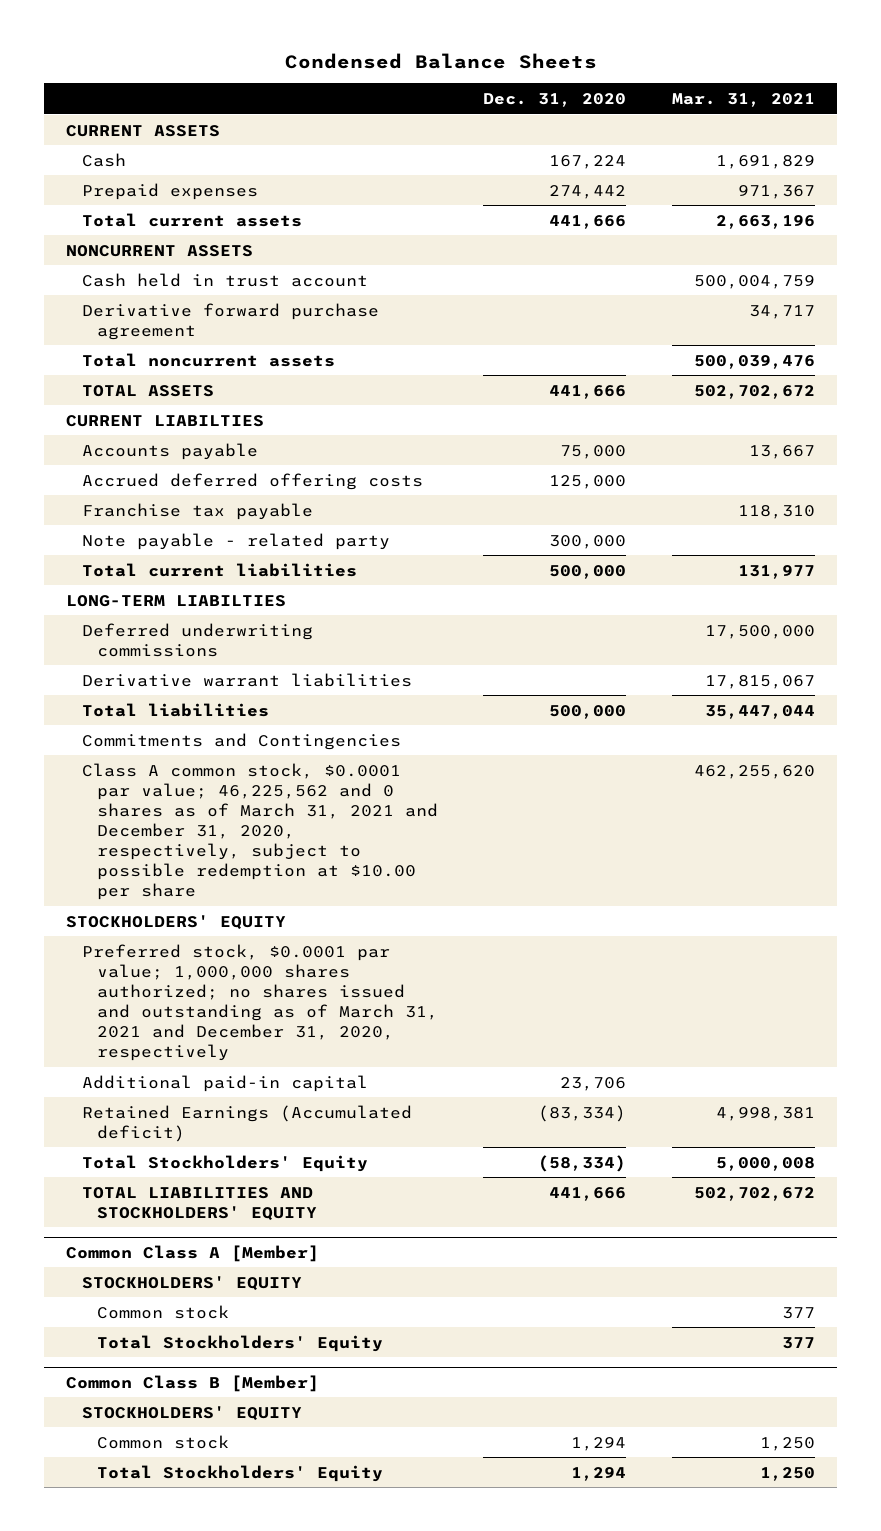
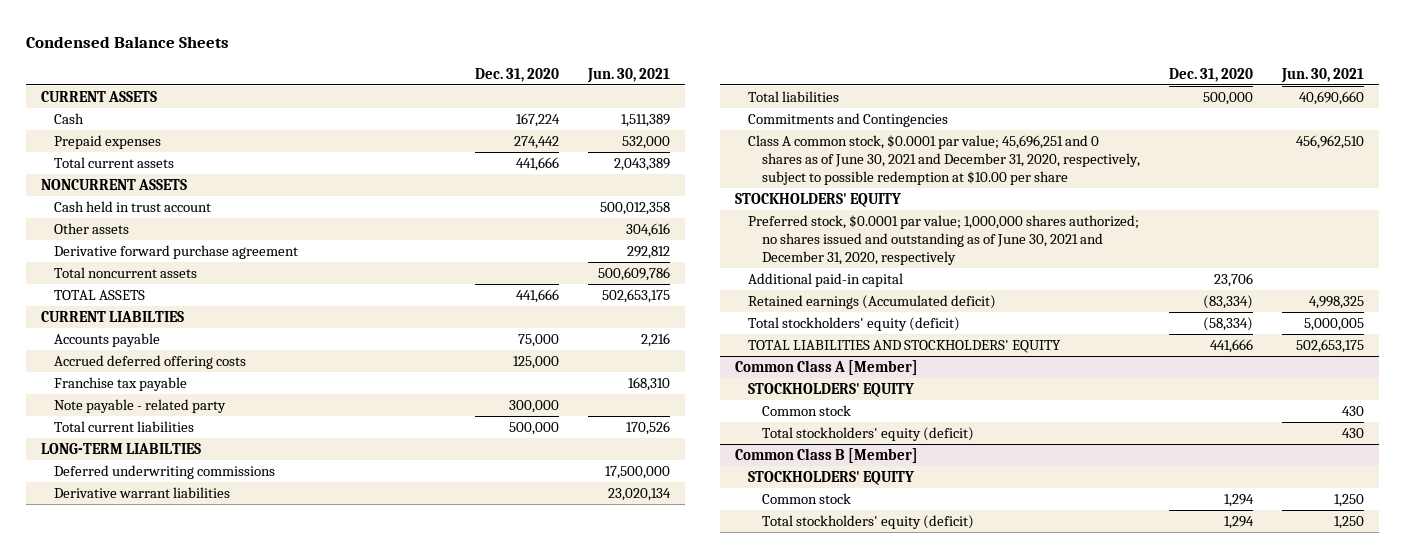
- | Dec. 31, 2020 | Mar. 31, 2021
+ | Dec. 31, 2020 | Jun. 30, 2021
+ Other assets | | 304,616
- Class A common stock, $0.0001 par value; 46,225,562 and 0 shares as of March 31, 2021 and December 31, 2020, respectively, subject to possible redemption at $10.00 per share | | 462,255,620
+ Class A common stock, $0.0001 par value; 45,696,251 and 0 shares as of June 30, 2021 and December 31, 2020, respectively, subject to possible redemption at $10.00 per share | | 456,962,510
- Preferred stock, $0.0001 par value; 1,000,000 shares authorized; no shares issued and outstanding as of March 31, 2021 and December 31, 2020, respectively
+ Preferred stock, $0.0001 par value; 1,000,000 shares authorized; no shares issued and outstanding as of June 30, 2021 and December 31, 2020, respectively
- Retained Earnings (Accumulated deficit) | (83,334) | 4,998,381
- Total Stockholders' Equity | (58,334) | 5,000,008
+ Retained earnings (Accumulated deficit) | (83,334) | 4,998,325
+ Total stockholders' equity (deficit) | (58,334) | 5,000,005
@ Common Class A [Member]
- Total Stockholders' Equity | | 377
+ Total stockholders' equity (deficit) | | 430
@ Common Class B [Member]
- Total Stockholders' Equity | 1,294 | 1,250
+ Total stockholders' equity (deficit) | 1,294 | 1,250

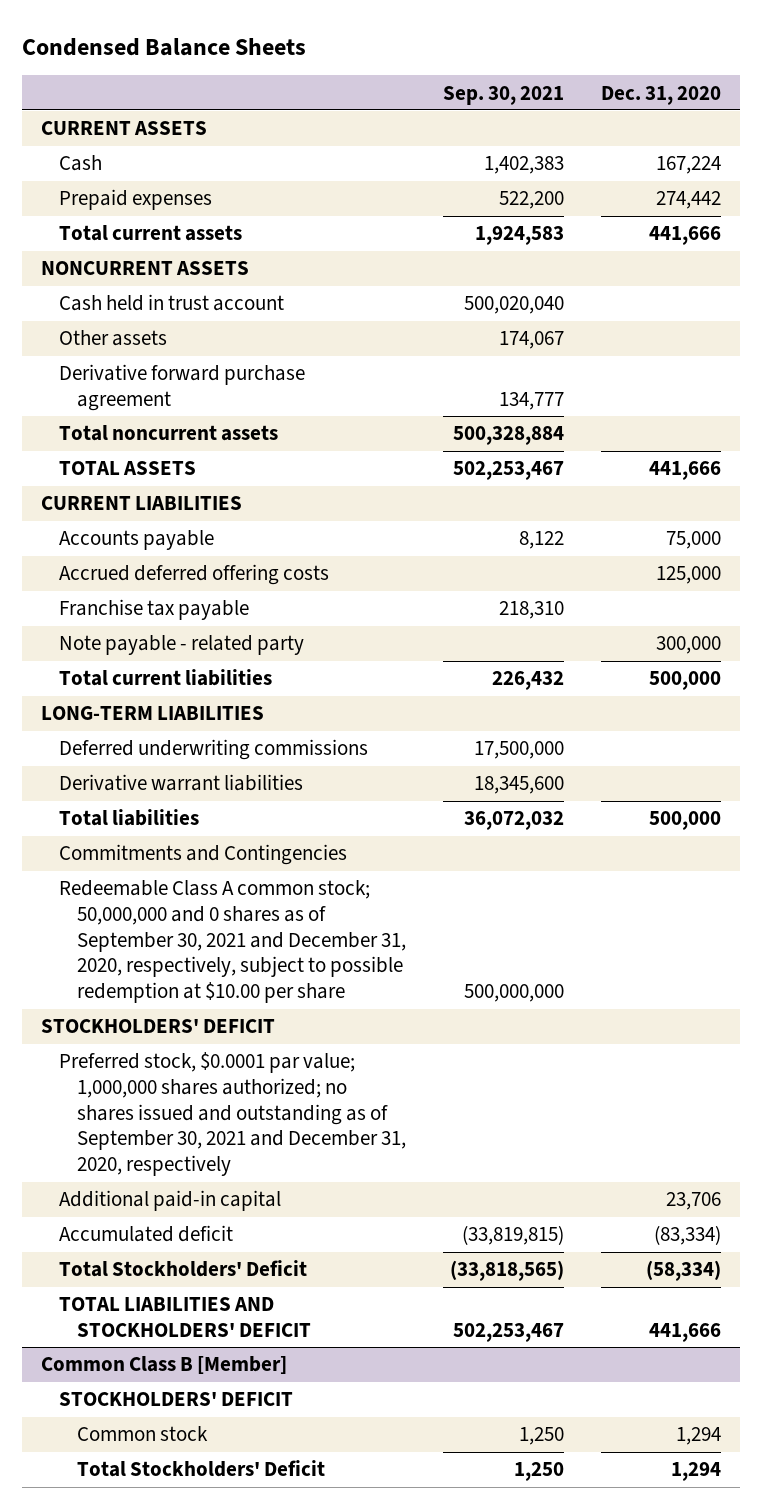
- | Dec. 31, 2020 | Jun. 30, 2021
+ | Sep. 30, 2021 | Dec. 31, 2020
- CURRENT LIABILTIES
+ CURRENT LIABILITIES
- LONG-TERM LIABILTIES
+ LONG-TERM LIABILITIES
- Class A common stock, $0.0001 par value; 45,696,251 and 0 shares as of June 30, 2021 and December 31, 2020, respectively, subject to possible redemption at $10.00 per share | | 456,962,510
- STOCKHOLDERS' EQUITY
- Preferred stock, $0.0001 par value; 1,000,000 shares authorized; no shares issued and outstanding as of June 30, 2021 and December 31, 2020, respectively
+ Redeemable Class A common stock; 50,000,000 and 0 shares as of September 30, 2021 and December 31, 2020, respectively, subject to possible redemption at $10.00 per share | 500,000,000 |
+ STOCKHOLDERS' DEFICIT
+ Preferred stock, $0.0001 par value; 1,000,000 shares authorized; no shares issued and outstanding as of September 30, 2021 and December 31, 2020, respectively
- Retained earnings (Accumulated deficit) | (83,334) | 4,998,325
- Total stockholders' equity (deficit) | (58,334) | 5,000,005
- TOTAL LIABILITIES AND STOCKHOLDERS' EQUITY | 441,666 | 502,653,175
- Common Class A [Member]
- STOCKHOLDERS' EQUITY
- Common stock | | 430
- Total stockholders' equity (deficit) | | 430
+ Accumulated deficit | (33,819,815) | (83,334)
+ Total Stockholders' Deficit | (33,818,565) | (58,334)
+ TOTAL LIABILITIES AND STOCKHOLDERS' DEFICIT | 502,253,467 | 441,666
@ Common Class B [Member]
- STOCKHOLDERS' EQUITY
+ STOCKHOLDERS' DEFICIT
- Total stockholders' equity (deficit) | 1,294 | 1,250
+ Total Stockholders' Deficit | 1,250 | 1,294

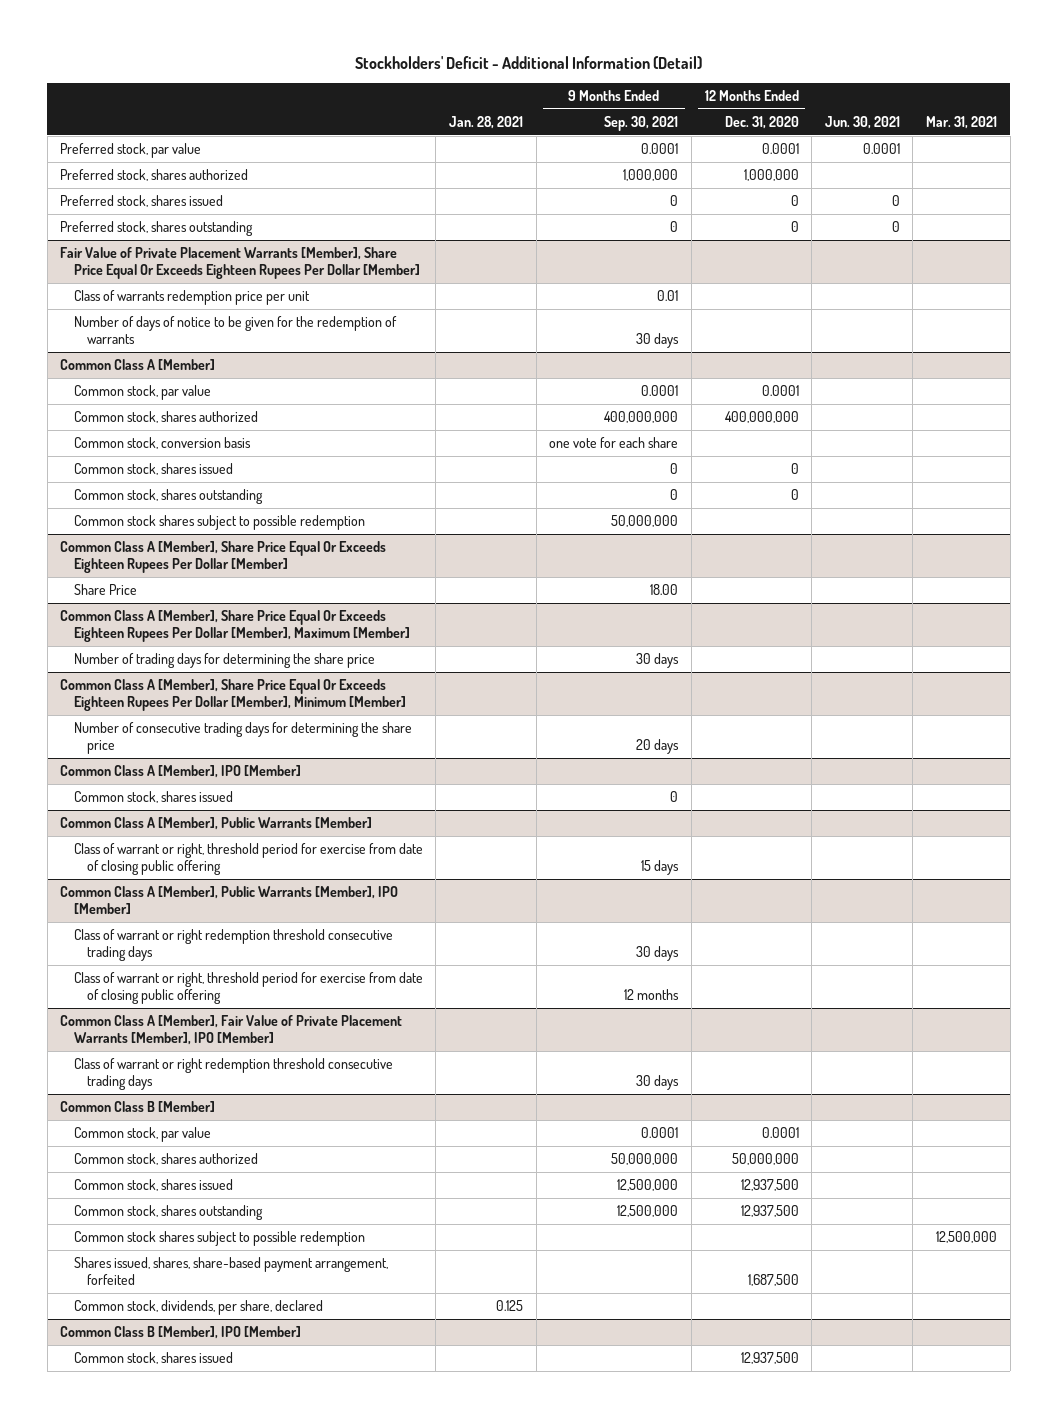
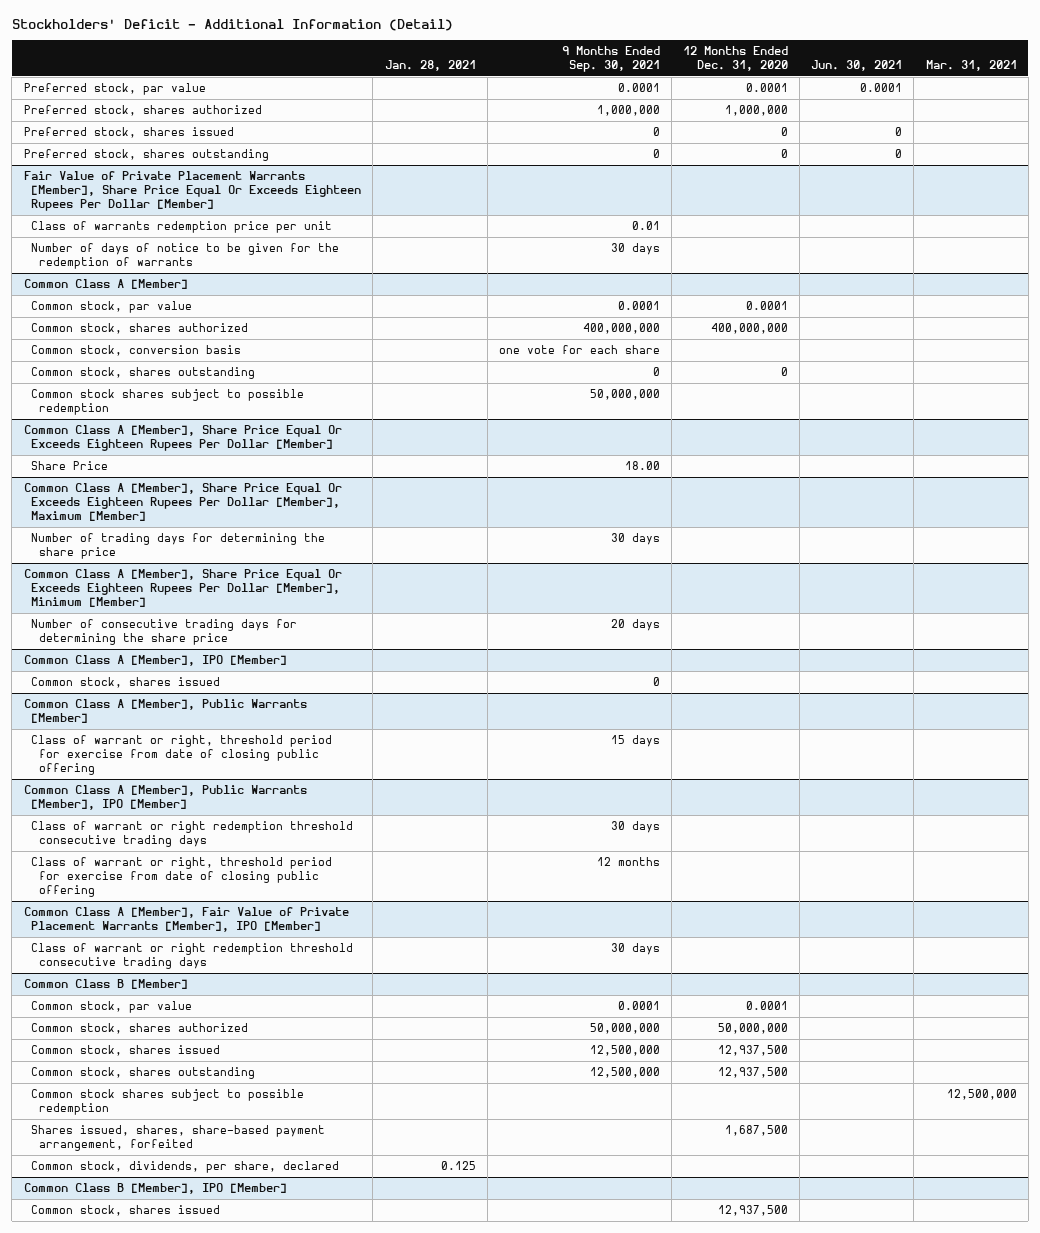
@ Common Class A [Member]
- Common stock, shares issued | | 0 | 0 | |

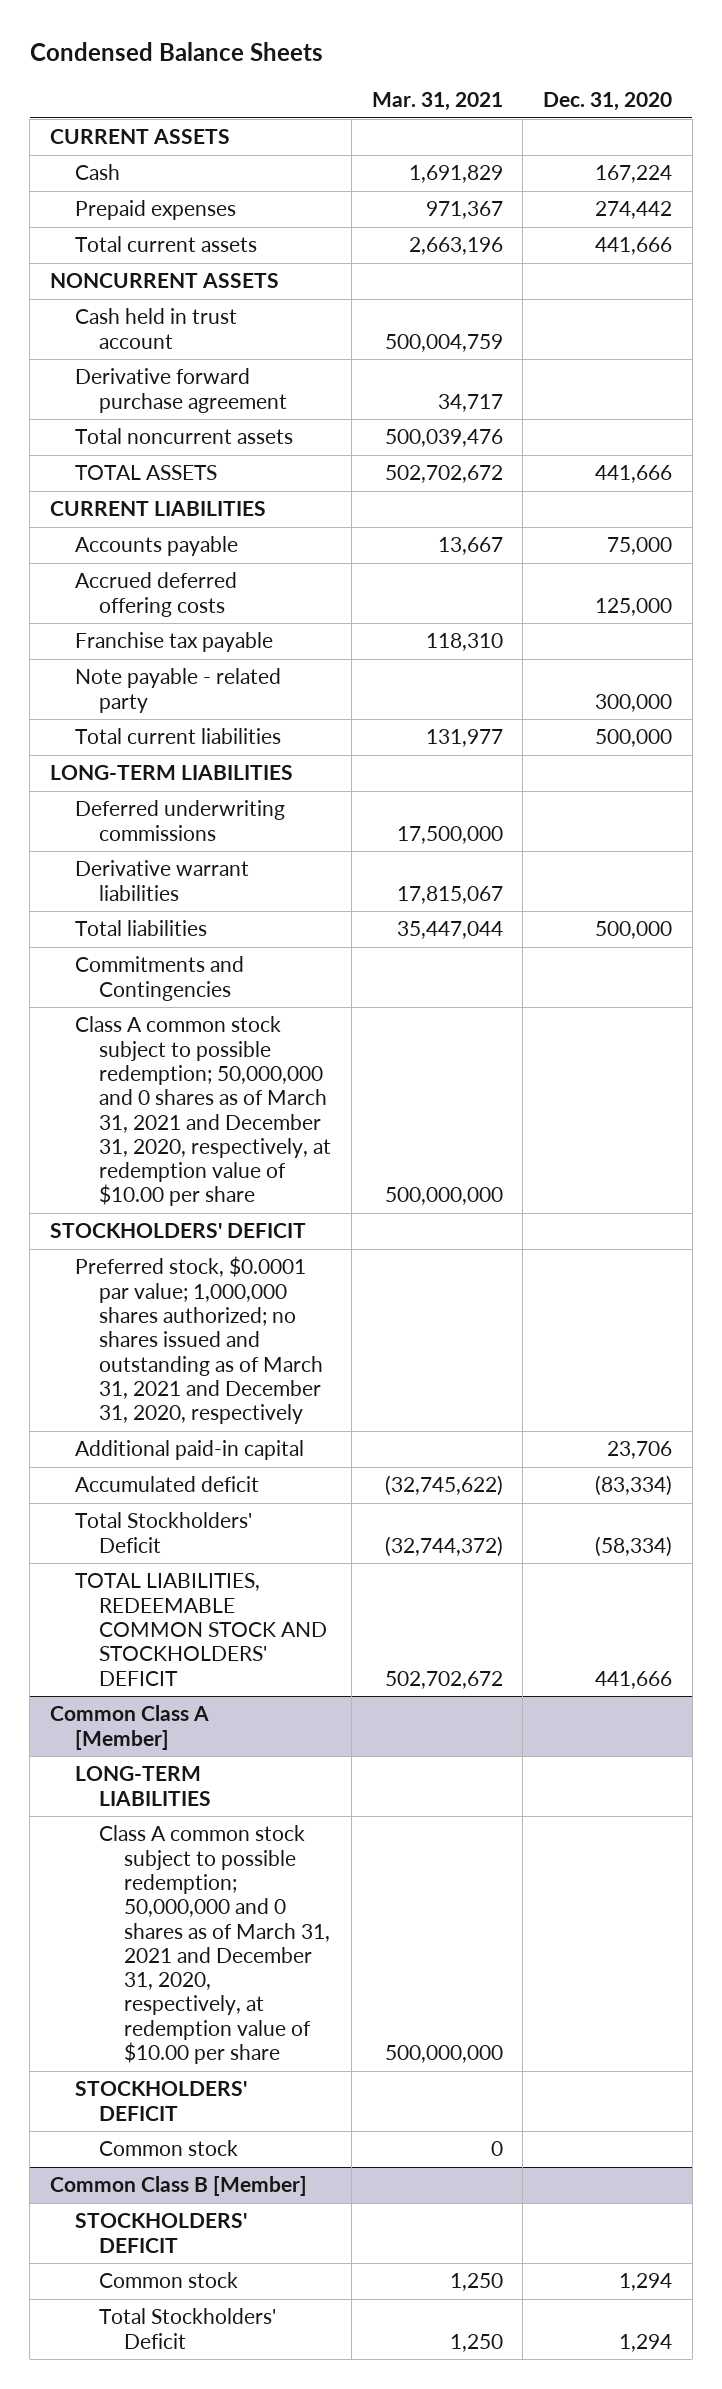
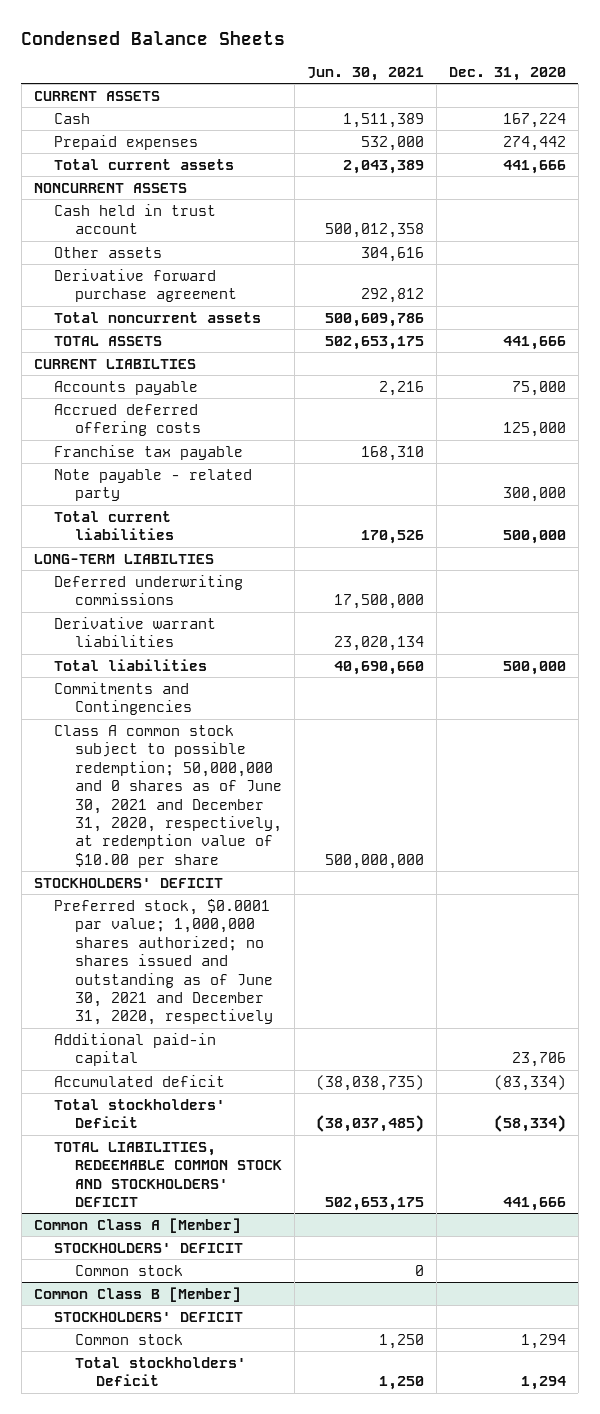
- | Mar. 31, 2021 | Dec. 31, 2020
+ | Jun. 30, 2021 | Dec. 31, 2020
+ Other assets | 304,616 |
- CURRENT LIABILITIES
+ CURRENT LIABILTIES
- LONG-TERM LIABILITIES
+ LONG-TERM LIABILTIES
- Class A common stock subject to possible redemption; 50,000,000 and 0 shares as of March 31, 2021 and December 31, 2020, respectively, at redemption value of $10.00 per share | 500,000,000 |
+ Class A common stock subject to possible redemption; 50,000,000 and 0 shares as of June 30, 2021 and December 31, 2020, respectively, at redemption value of $10.00 per share | 500,000,000 |
- Preferred stock, $0.0001 par value; 1,000,000 shares authorized; no shares issued and outstanding as of March 31, 2021 and December 31, 2020, respectively
+ Preferred stock, $0.0001 par value; 1,000,000 shares authorized; no shares issued and outstanding as of June 30, 2021 and December 31, 2020, respectively
- Total Stockholders' Deficit | (32,744,372) | (58,334)
+ Total stockholders' Deficit | (38,037,485) | (58,334)
@ Common Class A [Member]
- LONG-TERM LIABILITIES
- Class A common stock subject to possible redemption; 50,000,000 and 0 shares as of March 31, 2021 and December 31, 2020, respectively, at redemption value of $10.00 per share | 500,000,000 |
@ Common Class B [Member]
- Total Stockholders' Deficit | 1,250 | 1,294
+ Total stockholders' Deficit | 1,250 | 1,294

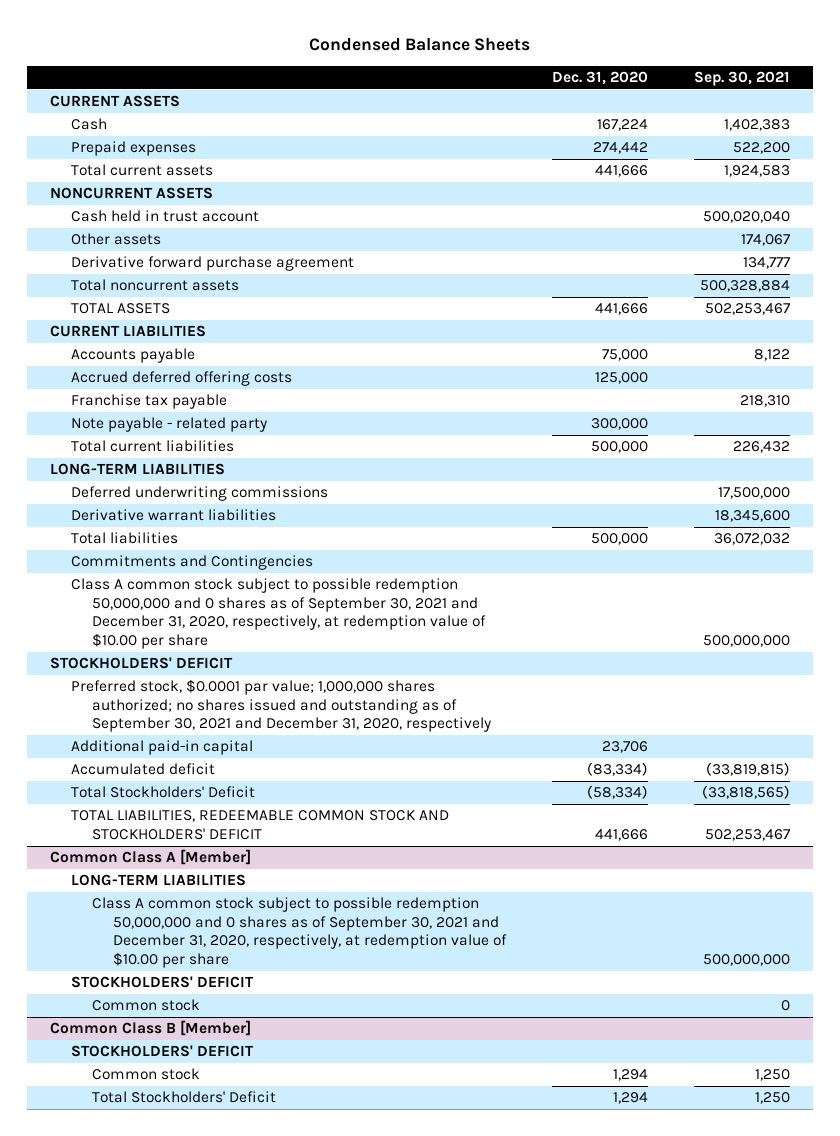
- | Jun. 30, 2021 | Dec. 31, 2020
+ | Dec. 31, 2020 | Sep. 30, 2021
- CURRENT LIABILTIES
+ CURRENT LIABILITIES
- LONG-TERM LIABILTIES
+ LONG-TERM LIABILITIES
- Class A common stock subject to possible redemption; 50,000,000 and 0 shares as of June 30, 2021 and December 31, 2020, respectively, at redemption value of $10.00 per share | 500,000,000 |
+ Class A common stock subject to possible redemption 50,000,000 and 0 shares as of September 30, 2021 and December 31, 2020, respectively, at redemption value of $10.00 per share | | 500,000,000
- Preferred stock, $0.0001 par value; 1,000,000 shares authorized; no shares issued and outstanding as of June 30, 2021 and December 31, 2020, respectively
+ Preferred stock, $0.0001 par value; 1,000,000 shares authorized; no shares issued and outstanding as of September 30, 2021 and December 31, 2020, respectively
- Total stockholders' Deficit | (38,037,485) | (58,334)
+ Total Stockholders' Deficit | (58,334) | (33,818,565)
@ Common Class A [Member]
+ LONG-TERM LIABILITIES
+ Class A common stock subject to possible redemption 50,000,000 and 0 shares as of September 30, 2021 and December 31, 2020, respectively, at redemption value of $10.00 per share | | 500,000,000
@ Common Class B [Member]
- Total stockholders' Deficit | 1,250 | 1,294
+ Total Stockholders' Deficit | 1,294 | 1,250

